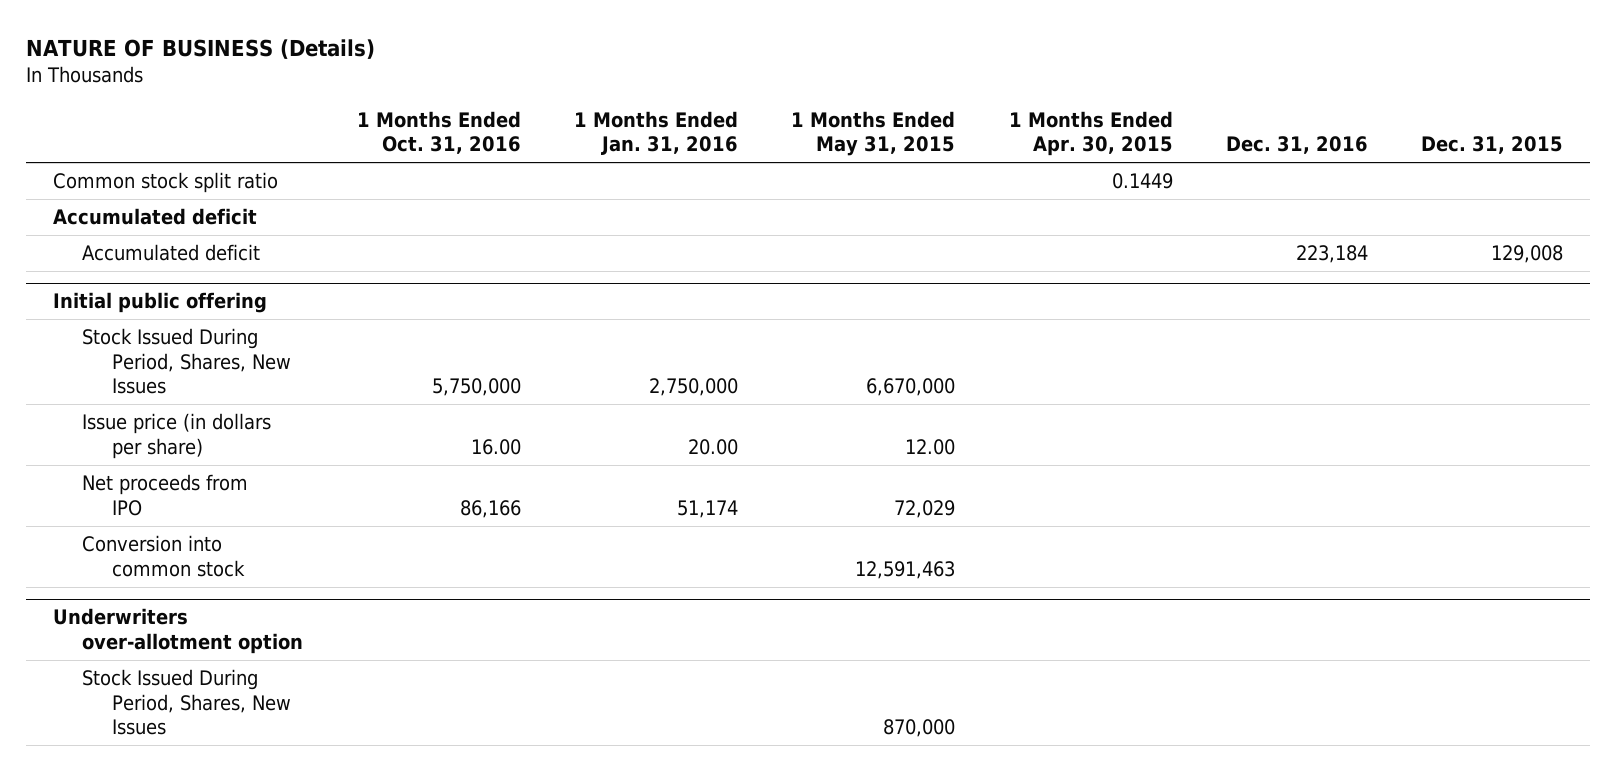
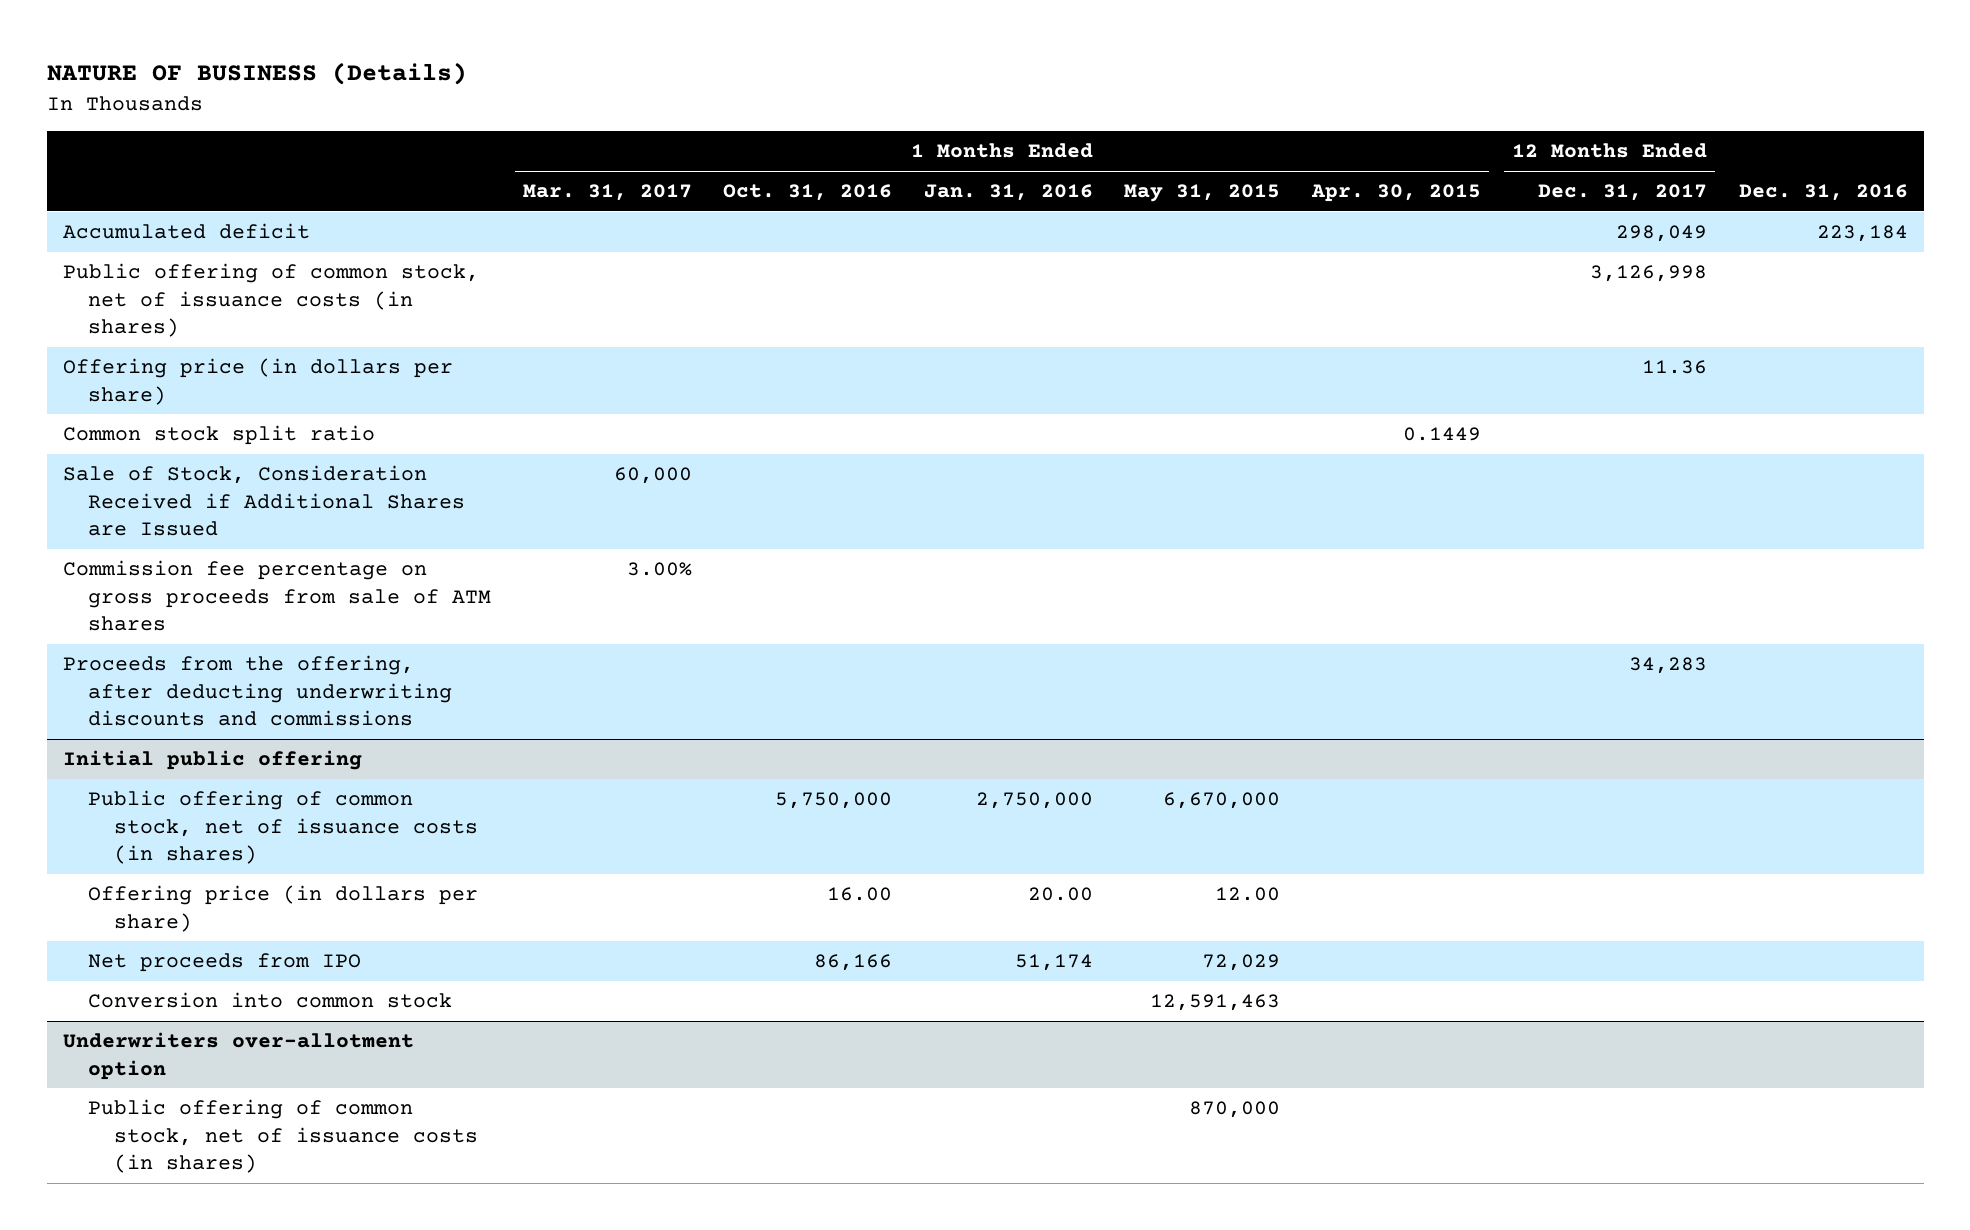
- | 1 Months Ended Oct. 31, 2016 | 1 Months Ended Jan. 31, 2016 | 1 Months Ended May 31, 2015 | 1 Months Ended Apr. 30, 2015 | Dec. 31, 2016 | Dec. 31, 2015
+ | 1 Months Ended Mar. 31, 2017 | 1 Months Ended Oct. 31, 2016 | 1 Months Ended Jan. 31, 2016 | 1 Months Ended May 31, 2015 | 1 Months Ended Apr. 30, 2015 | 12 Months Ended Dec. 31, 2017 | Dec. 31, 2016
- Accumulated deficit
+ Public offering of common stock, net of issuance costs (in shares) | | | | | | 3,126,998 |
+ Offering price (in dollars per share) | | | | | | 11.36 |
moved down: Common stock split ratio | | | | | 0.1449 | |
+ Sale of Stock, Consideration Received if Additional Shares are Issued | 60,000 | | | | | |
+ Commission fee percentage on gross proceeds from sale of ATM shares | 3.00% | | | | | |
+ Proceeds from the offering, after deducting underwriting discounts and commissions | | | | | | 34,283 |
@ Initial public offering
- Stock Issued During Period, Shares, New Issues | 5,750,000 | 2,750,000 | 6,670,000 | | |
- Issue price (in dollars per share) | 16.00 | 20.00 | 12.00 | | |
+ Public offering of common stock, net of issuance costs (in shares) | | 5,750,000 | 2,750,000 | 6,670,000 | | |
+ Offering price (in dollars per share) | | 16.00 | 20.00 | 12.00 | | |
@ Underwriters over-allotment option
- Stock Issued During Period, Shares, New Issues | | | 870,000 | | |
+ Public offering of common stock, net of issuance costs (in shares) | | | | 870,000 | | |

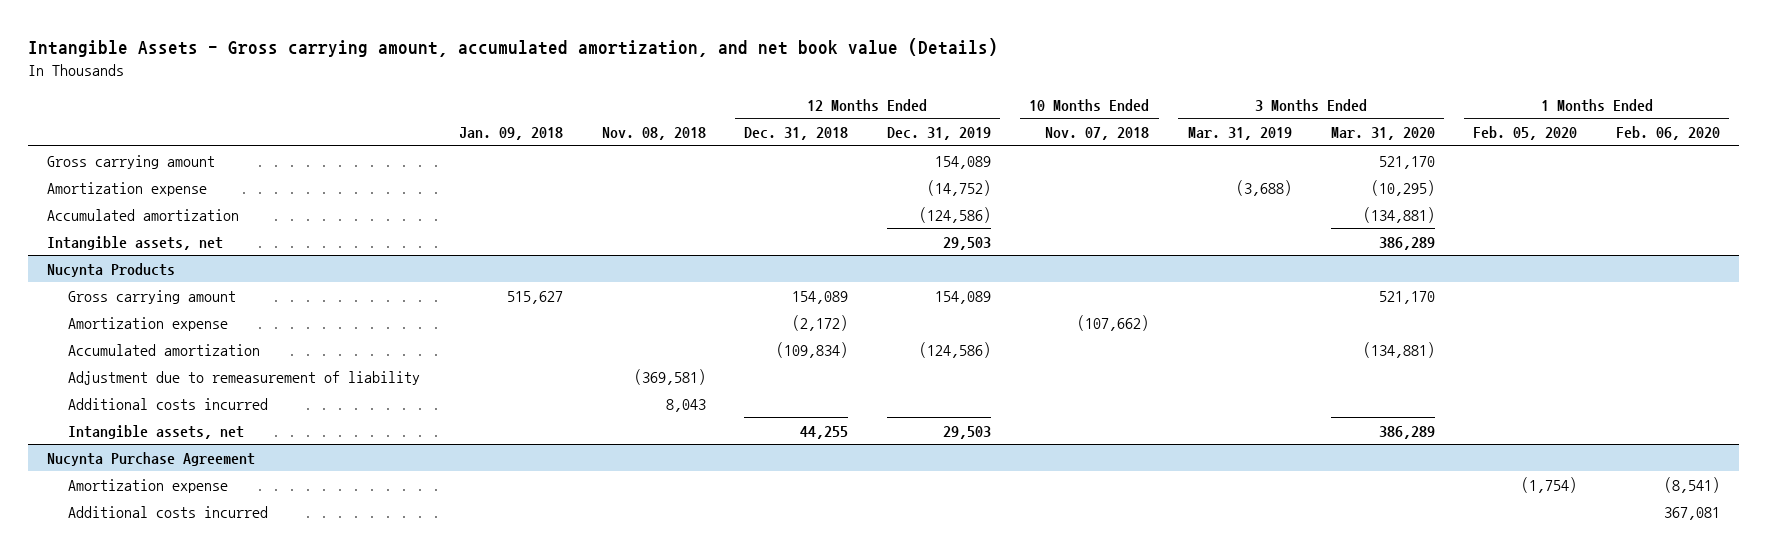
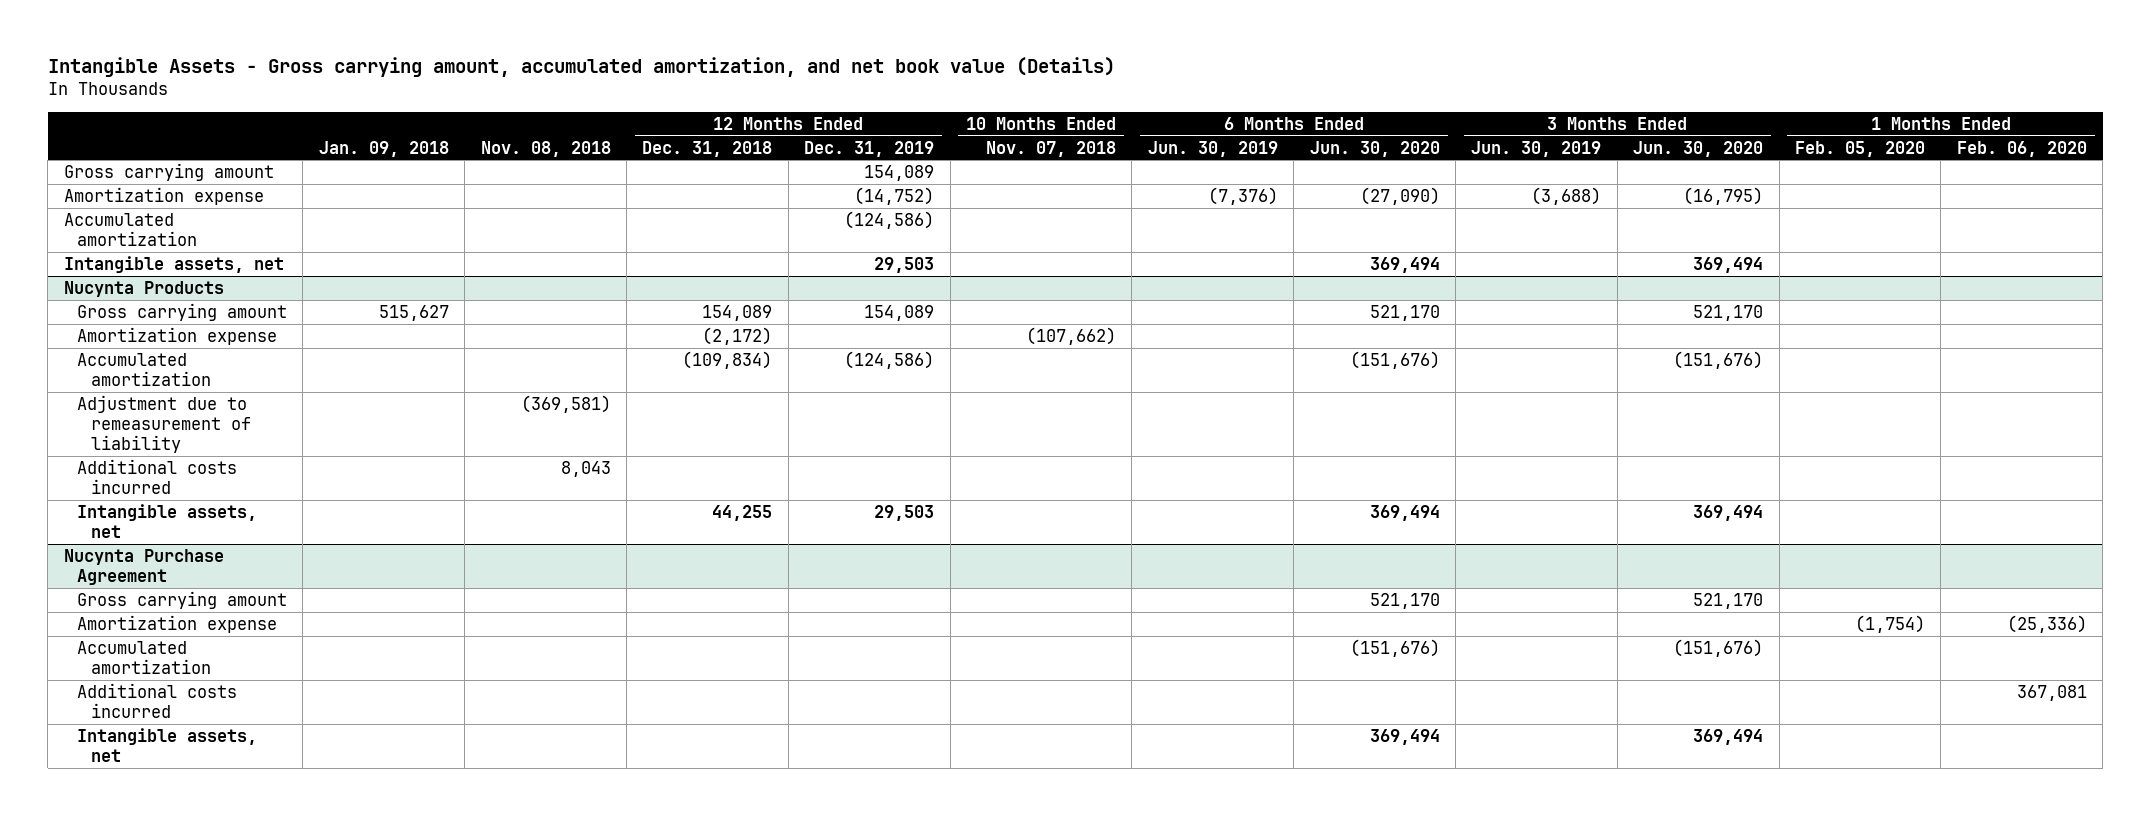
- | Jan. 09, 2018 | Nov. 08, 2018 | 12 Months Ended Dec. 31, 2018 | 12 Months Ended Dec. 31, 2019 | 10 Months Ended Nov. 07, 2018 | 3 Months Ended Mar. 31, 2019 | 3 Months Ended Mar. 31, 2020 | 1 Months Ended Feb. 05, 2020 | 1 Months Ended Feb. 06, 2020
+ | Jan. 09, 2018 | Nov. 08, 2018 | 12 Months Ended Dec. 31, 2018 | 12 Months Ended Dec. 31, 2019 | 10 Months Ended Nov. 07, 2018 | 6 Months Ended Jun. 30, 2019 | 6 Months Ended Jun. 30, 2020 | 3 Months Ended Jun. 30, 2019 | 3 Months Ended Jun. 30, 2020 | 1 Months Ended Feb. 05, 2020 | 1 Months Ended Feb. 06, 2020
@ Nucynta Purchase Agreement
- Amortization expense | | | | | | | | (1,754) | (8,541)
+ Gross carrying amount | | | | | | | 521,170 | | 521,170 | |
+ Amortization expense | | | | | | | | | | (1,754) | (25,336)
+ Accumulated amortization | | | | | | | (151,676) | | (151,676) | |
+ Intangible assets, net | | | | | | | 369,494 | | 369,494 | |

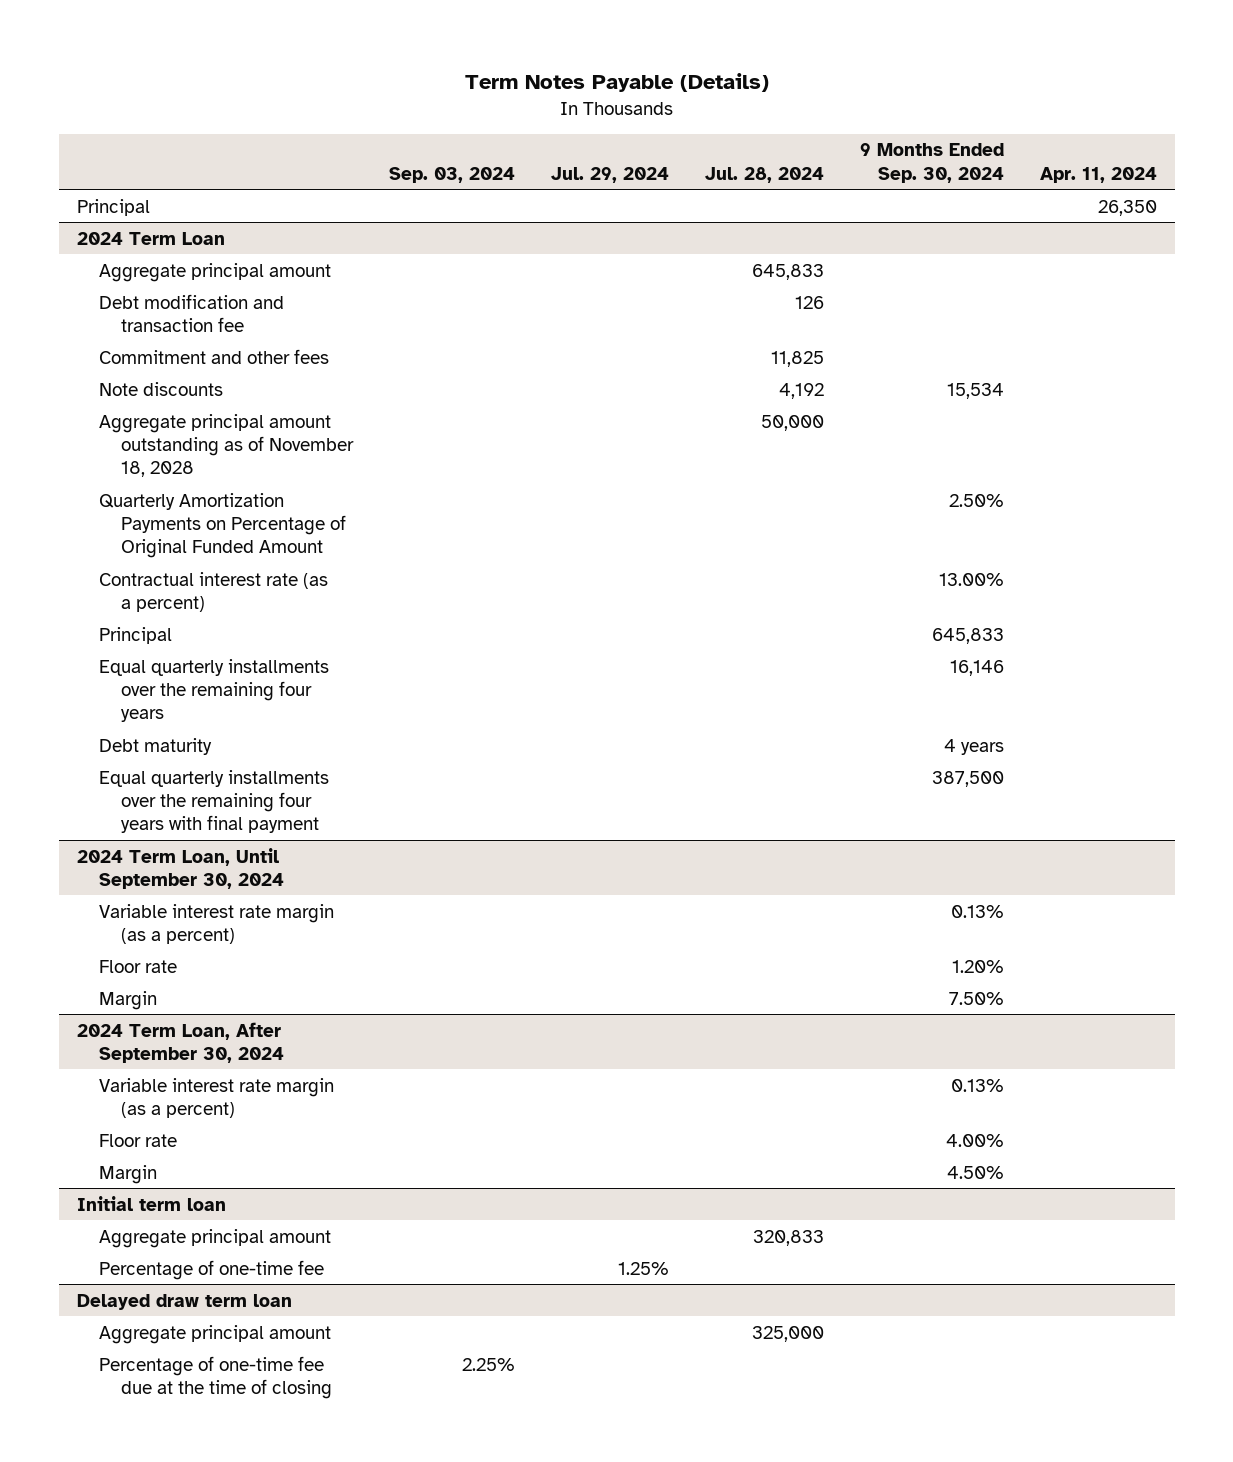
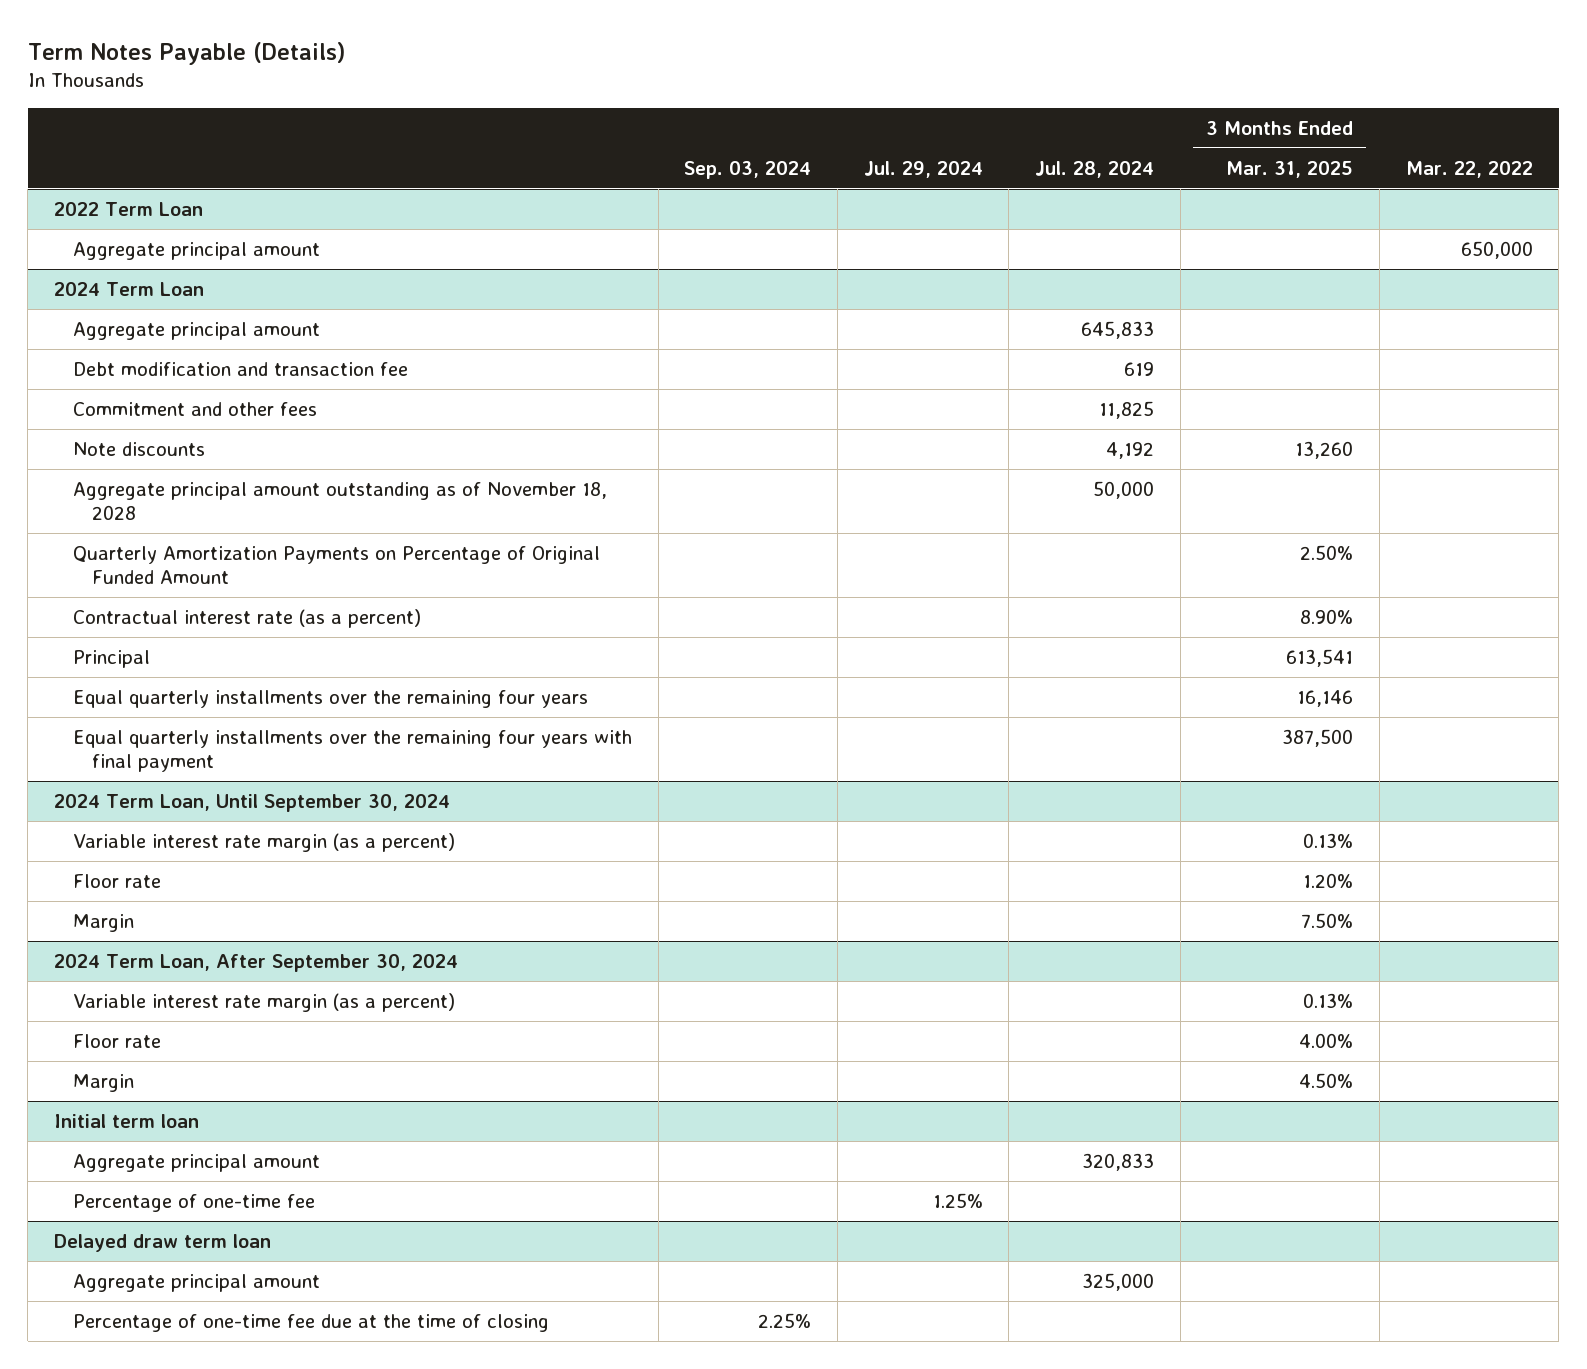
- | Sep. 03, 2024 | Jul. 29, 2024 | Jul. 28, 2024 | 9 Months Ended Sep. 30, 2024 | Apr. 11, 2024
+ | Sep. 03, 2024 | Jul. 29, 2024 | Jul. 28, 2024 | 3 Months Ended Mar. 31, 2025 | Mar. 22, 2022
- Principal | | | | | 26,350
+ 2022 Term Loan
+ Aggregate principal amount | | | | | 650,000
@ 2024 Term Loan
- Debt modification and transaction fee | | | 126 | |
+ Debt modification and transaction fee | | | 619 | |
- Debt maturity | | | | 4 years |

